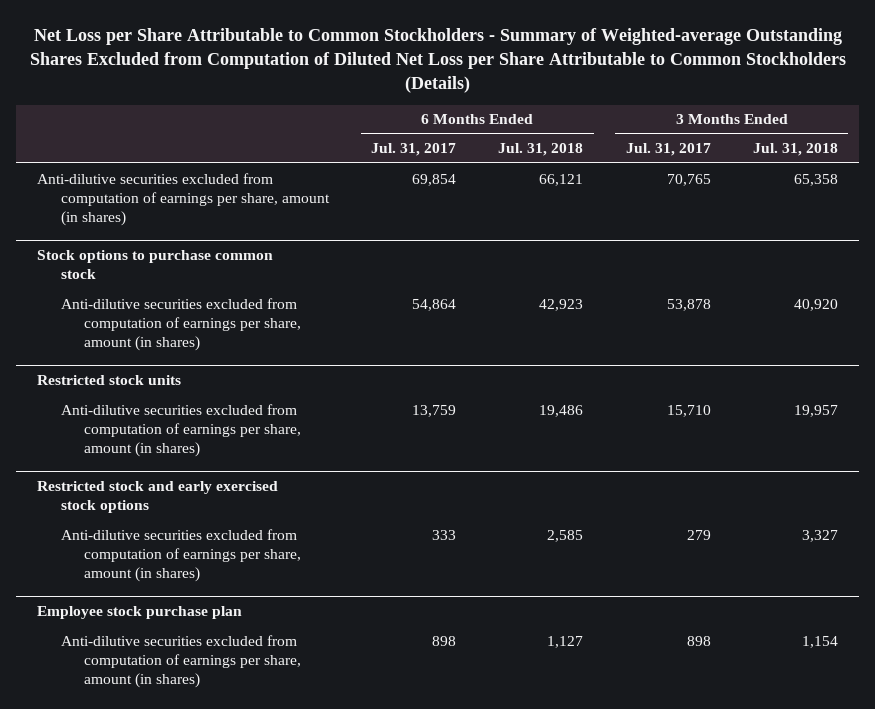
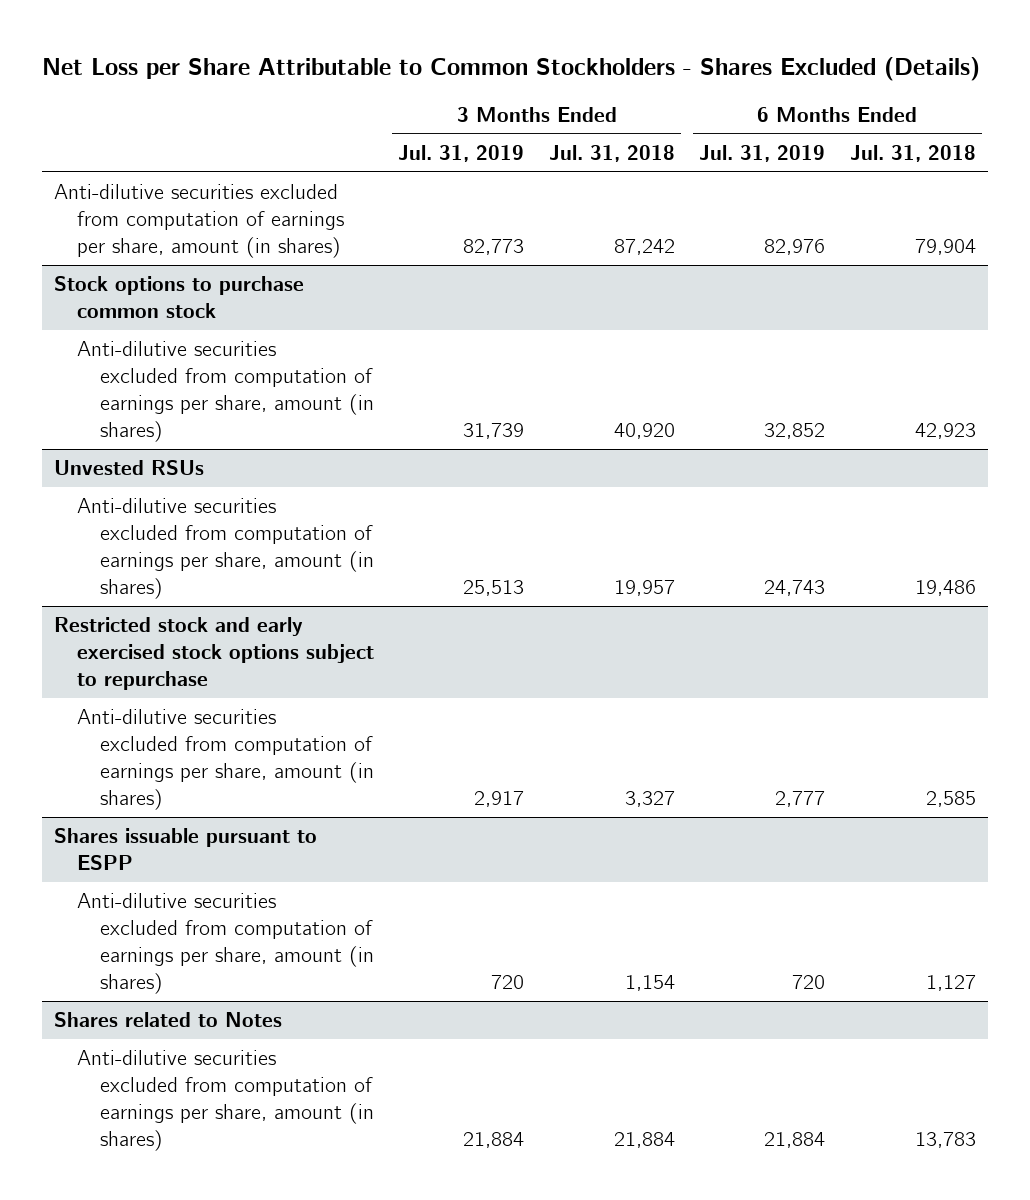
- Net Loss per Share Attributable to Common Stockholders - Summary of Weighted-average Outstanding Shares Excluded from Computation of Diluted Net Loss per Share Attributable to Common Stockholders (Details)
+ Net Loss per Share Attributable to Common Stockholders - Shares Excluded (Details)
- | 6 Months Ended Jul. 31, 2017 | 6 Months Ended Jul. 31, 2018 | 3 Months Ended Jul. 31, 2017 | 3 Months Ended Jul. 31, 2018
+ | 3 Months Ended Jul. 31, 2019 | 3 Months Ended Jul. 31, 2018 | 6 Months Ended Jul. 31, 2019 | 6 Months Ended Jul. 31, 2018
- Anti-dilutive securities excluded from computation of earnings per share, amount (in shares) | 69,854 | 66,121 | 70,765 | 65,358
+ Anti-dilutive securities excluded from computation of earnings per share, amount (in shares) | 82,773 | 87,242 | 82,976 | 79,904
- Restricted stock units
+ Unvested RSUs
- Restricted stock and early exercised stock options
+ Restricted stock and early exercised stock options subject to repurchase
- Employee stock purchase plan
+ Shares issuable pursuant to ESPP
+ Shares related to Notes
+ Anti-dilutive securities excluded from computation of earnings per share, amount (in shares) | 21,884 | 21,884 | 21,884 | 13,783

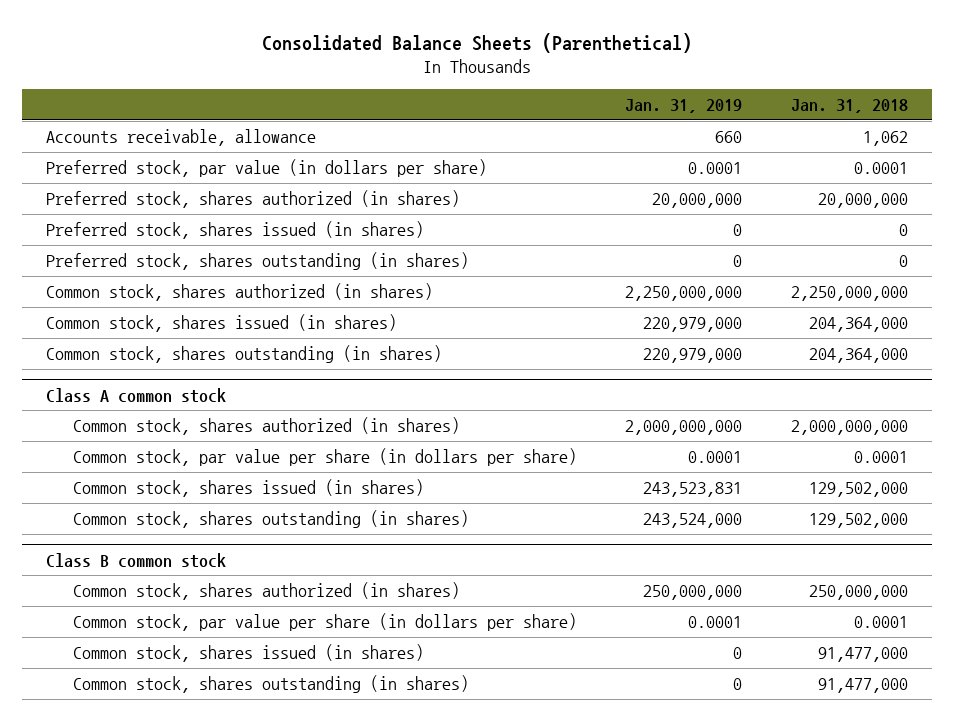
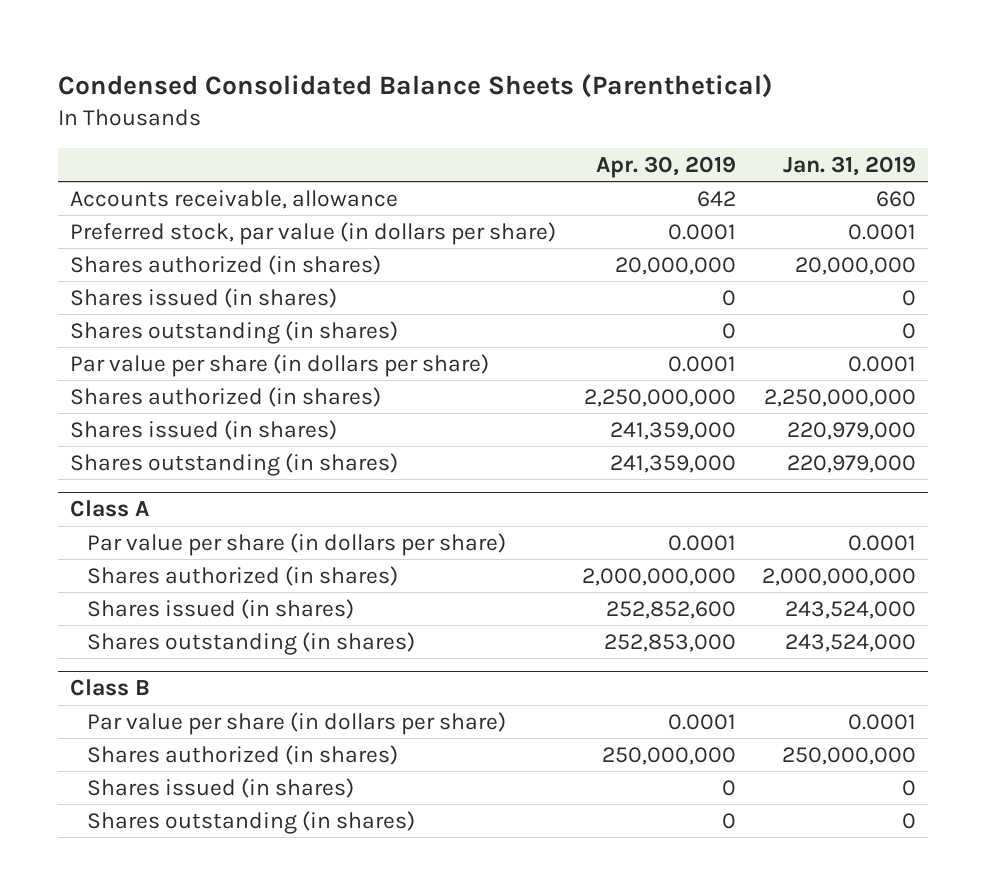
- Consolidated Balance Sheets (Parenthetical)
+ Condensed Consolidated Balance Sheets (Parenthetical)
- | Jan. 31, 2019 | Jan. 31, 2018
+ | Apr. 30, 2019 | Jan. 31, 2019
- Preferred stock, shares authorized (in shares) | 20,000,000 | 20,000,000
- Preferred stock, shares issued (in shares) | 0 | 0
- Preferred stock, shares outstanding (in shares) | 0 | 0
- Common stock, shares authorized (in shares) | 2,250,000,000 | 2,250,000,000
- Common stock, shares issued (in shares) | 220,979,000 | 204,364,000
- Common stock, shares outstanding (in shares) | 220,979,000 | 204,364,000
- Class A common stock
- Common stock, shares authorized (in shares) | 2,000,000,000 | 2,000,000,000
- Common stock, par value per share (in dollars per share) | 0.0001 | 0.0001
- Common stock, shares issued (in shares) | 243,523,831 | 129,502,000
- Common stock, shares outstanding (in shares) | 243,524,000 | 129,502,000
- Class B common stock
- Common stock, shares authorized (in shares) | 250,000,000 | 250,000,000
- Common stock, par value per share (in dollars per share) | 0.0001 | 0.0001
- Common stock, shares issued (in shares) | 0 | 91,477,000
- Common stock, shares outstanding (in shares) | 0 | 91,477,000
+ Shares authorized (in shares) | 20,000,000 | 20,000,000
+ Shares issued (in shares) | 0 | 0
+ Shares outstanding (in shares) | 0 | 0
+ Par value per share (in dollars per share) | 0.0001 | 0.0001
+ Shares authorized (in shares) | 2,250,000,000 | 2,250,000,000
+ Shares issued (in shares) | 241,359,000 | 220,979,000
+ Shares outstanding (in shares) | 241,359,000 | 220,979,000
+ Class A
+ Par value per share (in dollars per share) | 0.0001 | 0.0001
+ Shares authorized (in shares) | 2,000,000,000 | 2,000,000,000
+ Shares issued (in shares) | 252,852,600 | 243,524,000
+ Shares outstanding (in shares) | 252,853,000 | 243,524,000
+ Class B
+ Par value per share (in dollars per share) | 0.0001 | 0.0001
+ Shares authorized (in shares) | 250,000,000 | 250,000,000
+ Shares issued (in shares) | 0 | 0
+ Shares outstanding (in shares) | 0 | 0

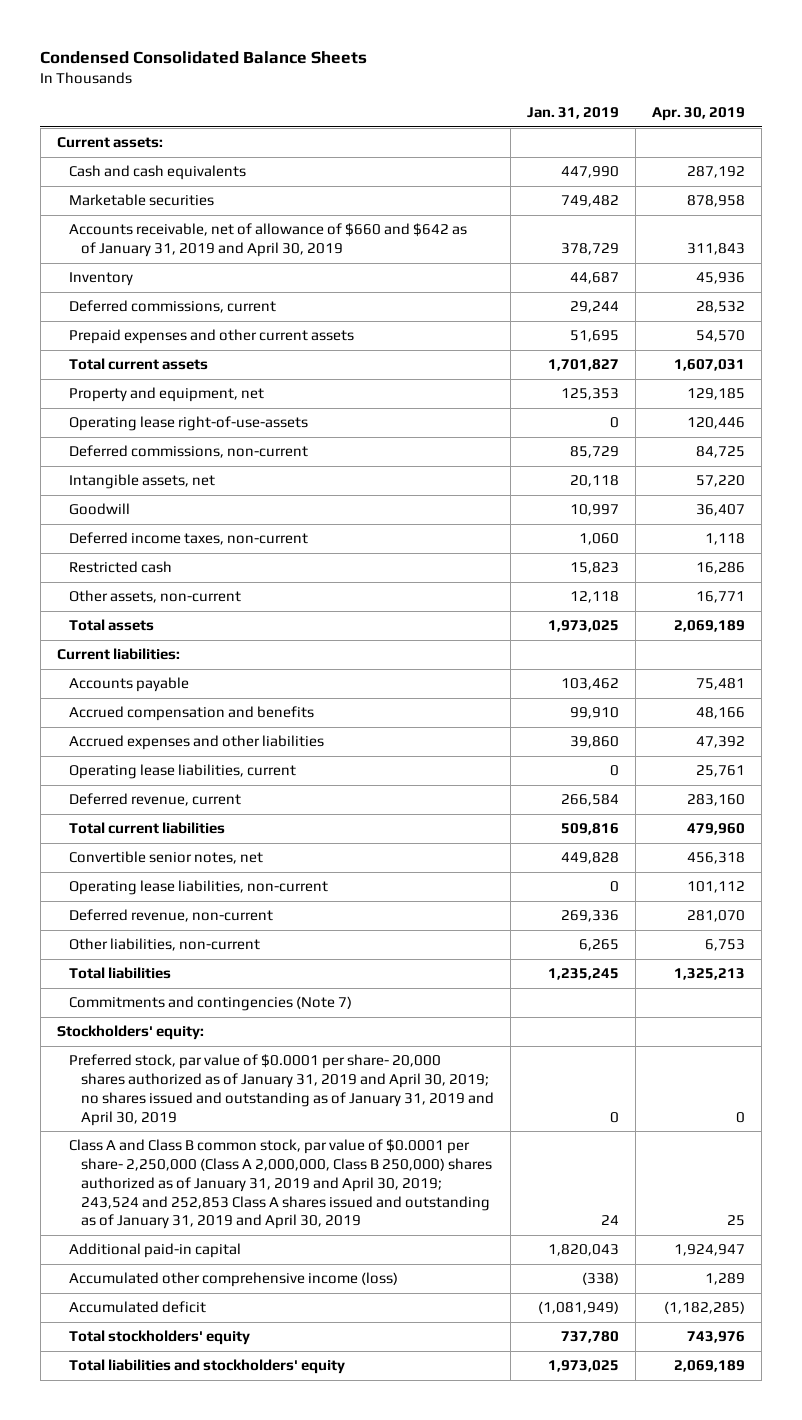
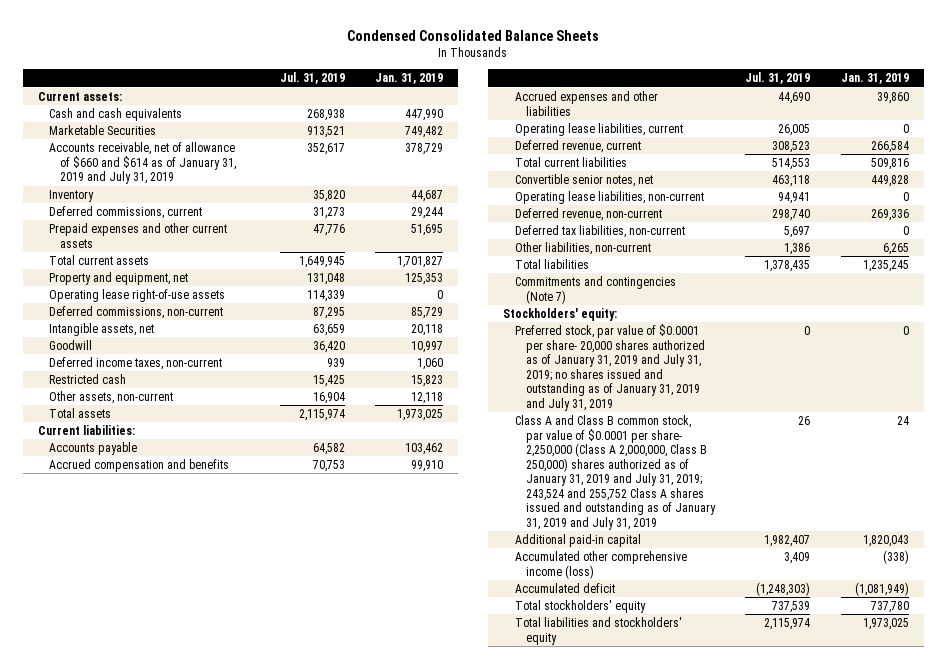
- | Jan. 31, 2019 | Apr. 30, 2019
+ | Jul. 31, 2019 | Jan. 31, 2019
- Marketable securities | 749,482 | 878,958
- Accounts receivable, net of allowance of $660 and $642 as of January 31, 2019 and April 30, 2019 | 378,729 | 311,843
+ Marketable Securities | 913,521 | 749,482
+ Accounts receivable, net of allowance of $660 and $614 as of January 31, 2019 and July 31, 2019 | 352,617 | 378,729
- Operating lease right-of-use-assets | 0 | 120,446
+ Operating lease right-of-use assets | 114,339 | 0
+ Deferred tax liabilities, non-current | 5,697 | 0
- Preferred stock, par value of $0.0001 per share- 20,000 shares authorized as of January 31, 2019 and April 30, 2019; no shares issued and outstanding as of January 31, 2019 and April 30, 2019 | 0 | 0
- Class A and Class B common stock, par value of $0.0001 per share- 2,250,000 (Class A 2,000,000, Class B 250,000) shares authorized as of January 31, 2019 and April 30, 2019; 243,524 and 252,853 Class A shares issued and outstanding as of January 31, 2019 and April 30, 2019 | 24 | 25
+ Preferred stock, par value of $0.0001 per share- 20,000 shares authorized as of January 31, 2019 and July 31, 2019; no shares issued and outstanding as of January 31, 2019 and July 31, 2019 | 0 | 0
+ Class A and Class B common stock, par value of $0.0001 per share- 2,250,000 (Class A 2,000,000, Class B 250,000) shares authorized as of January 31, 2019 and July 31, 2019; 243,524 and 255,752 Class A shares issued and outstanding as of January 31, 2019 and July 31, 2019 | 26 | 24

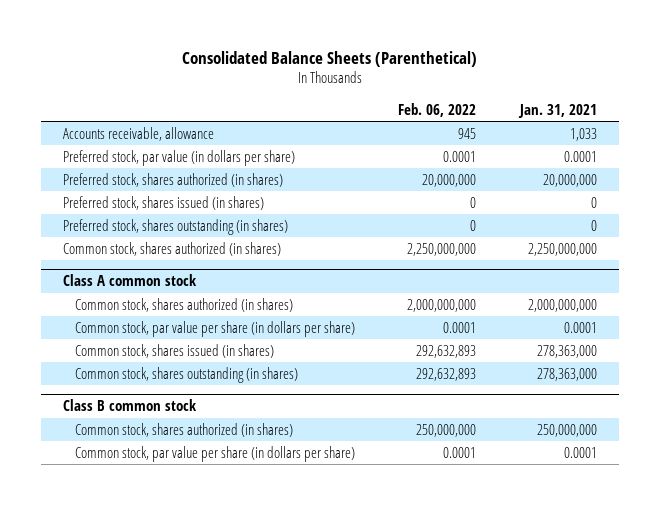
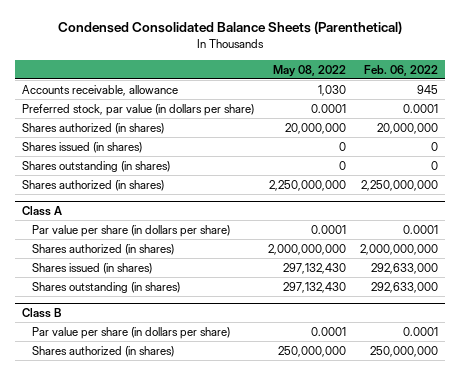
- Consolidated Balance Sheets (Parenthetical)
+ Condensed Consolidated Balance Sheets (Parenthetical)
- | Feb. 06, 2022 | Jan. 31, 2021
+ | May 08, 2022 | Feb. 06, 2022
- Preferred stock, shares authorized (in shares) | 20,000,000 | 20,000,000
- Preferred stock, shares issued (in shares) | 0 | 0
- Preferred stock, shares outstanding (in shares) | 0 | 0
- Common stock, shares authorized (in shares) | 2,250,000,000 | 2,250,000,000
- Class A common stock
- Common stock, shares authorized (in shares) | 2,000,000,000 | 2,000,000,000
- Common stock, par value per share (in dollars per share) | 0.0001 | 0.0001
- Common stock, shares issued (in shares) | 292,632,893 | 278,363,000
- Common stock, shares outstanding (in shares) | 292,632,893 | 278,363,000
- Class B common stock
- Common stock, shares authorized (in shares) | 250,000,000 | 250,000,000
- Common stock, par value per share (in dollars per share) | 0.0001 | 0.0001
+ Shares authorized (in shares) | 20,000,000 | 20,000,000
+ Shares issued (in shares) | 0 | 0
+ Shares outstanding (in shares) | 0 | 0
+ Shares authorized (in shares) | 2,250,000,000 | 2,250,000,000
+ Class A
+ Par value per share (in dollars per share) | 0.0001 | 0.0001
+ Shares authorized (in shares) | 2,000,000,000 | 2,000,000,000
+ Shares issued (in shares) | 297,132,430 | 292,633,000
+ Shares outstanding (in shares) | 297,132,430 | 292,633,000
+ Class B
+ Par value per share (in dollars per share) | 0.0001 | 0.0001
+ Shares authorized (in shares) | 250,000,000 | 250,000,000

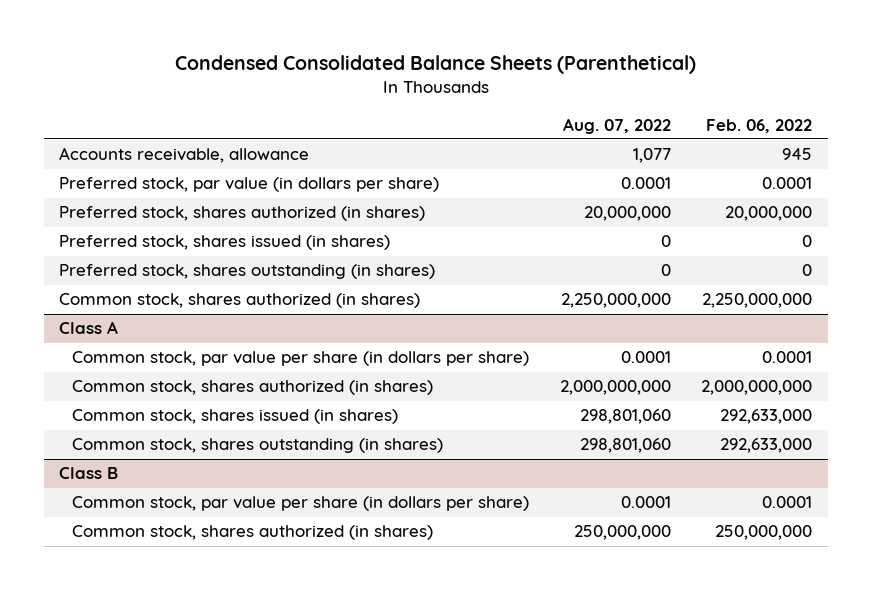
- | May 08, 2022 | Feb. 06, 2022
+ | Aug. 07, 2022 | Feb. 06, 2022
- Shares authorized (in shares) | 20,000,000 | 20,000,000
- Shares issued (in shares) | 0 | 0
- Shares outstanding (in shares) | 0 | 0
- Shares authorized (in shares) | 2,250,000,000 | 2,250,000,000
+ Preferred stock, shares authorized (in shares) | 20,000,000 | 20,000,000
+ Preferred stock, shares issued (in shares) | 0 | 0
+ Preferred stock, shares outstanding (in shares) | 0 | 0
+ Common stock, shares authorized (in shares) | 2,250,000,000 | 2,250,000,000
@ Class A
- Par value per share (in dollars per share) | 0.0001 | 0.0001
- Shares authorized (in shares) | 2,000,000,000 | 2,000,000,000
- Shares issued (in shares) | 297,132,430 | 292,633,000
- Shares outstanding (in shares) | 297,132,430 | 292,633,000
+ Common stock, par value per share (in dollars per share) | 0.0001 | 0.0001
+ Common stock, shares authorized (in shares) | 2,000,000,000 | 2,000,000,000
+ Common stock, shares issued (in shares) | 298,801,060 | 292,633,000
+ Common stock, shares outstanding (in shares) | 298,801,060 | 292,633,000
@ Class B
- Par value per share (in dollars per share) | 0.0001 | 0.0001
- Shares authorized (in shares) | 250,000,000 | 250,000,000
+ Common stock, par value per share (in dollars per share) | 0.0001 | 0.0001
+ Common stock, shares authorized (in shares) | 250,000,000 | 250,000,000

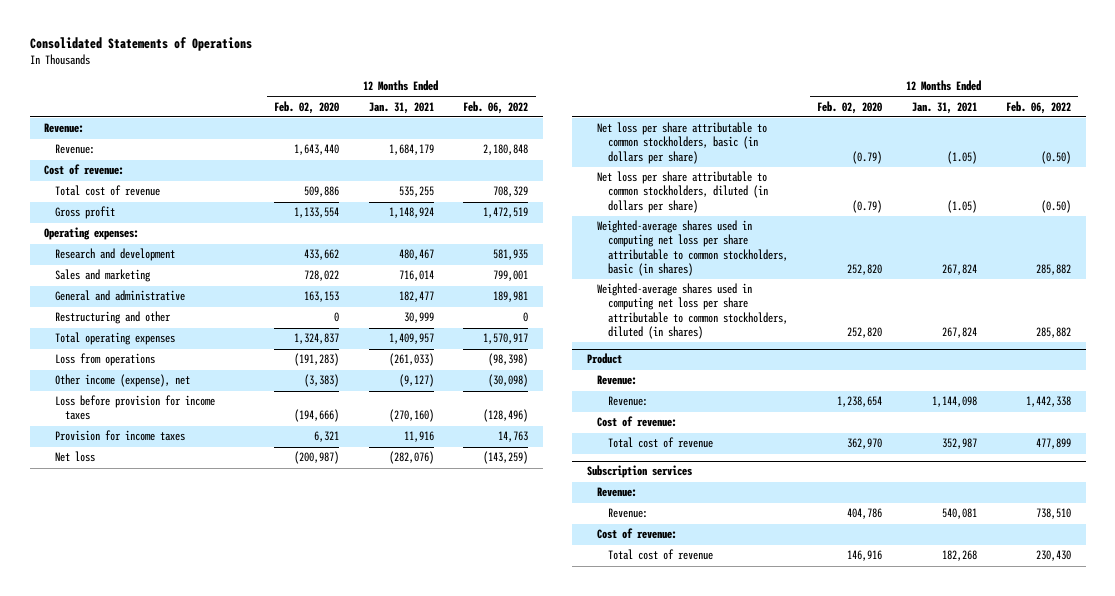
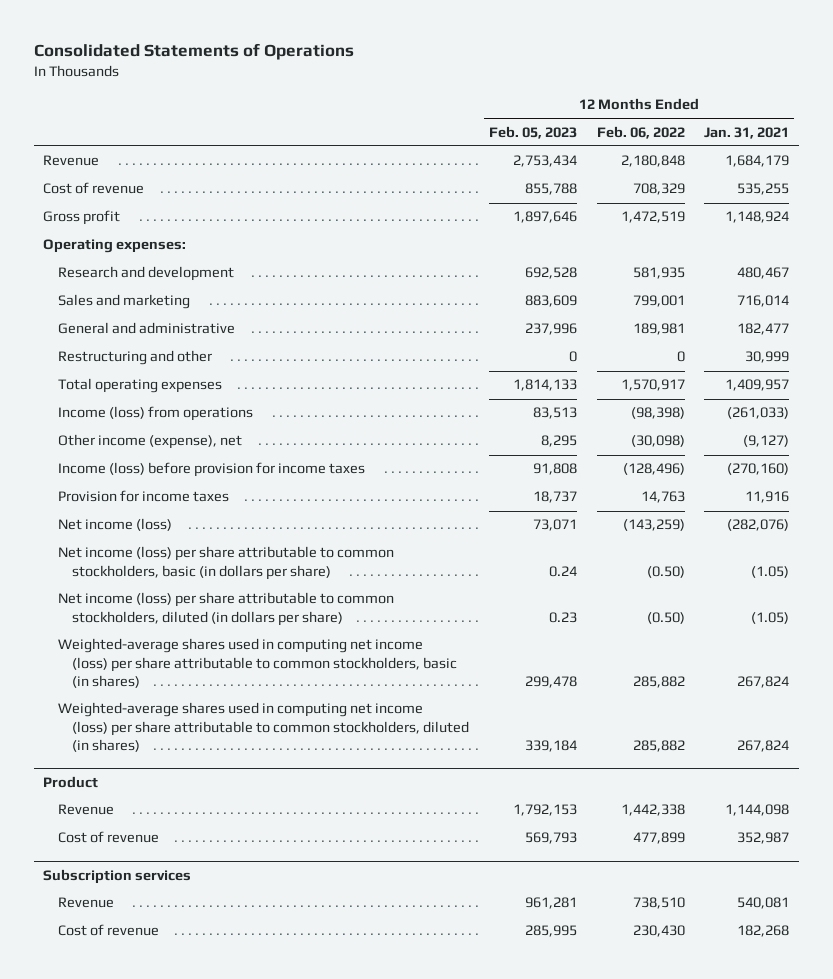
- | 12 Months Ended Feb. 02, 2020 | 12 Months Ended Jan. 31, 2021 | 12 Months Ended Feb. 06, 2022
+ | 12 Months Ended Feb. 05, 2023 | 12 Months Ended Feb. 06, 2022 | 12 Months Ended Jan. 31, 2021
- Revenue:
- Revenue: | 1,643,440 | 1,684,179 | 2,180,848
- Cost of revenue:
- Total cost of revenue | 509,886 | 535,255 | 708,329
+ Revenue | 2,753,434 | 2,180,848 | 1,684,179
+ Cost of revenue | 855,788 | 708,329 | 535,255
- Loss from operations | (191,283) | (261,033) | (98,398)
+ Income (loss) from operations | 83,513 | (98,398) | (261,033)
- Loss before provision for income taxes | (194,666) | (270,160) | (128,496)
+ Income (loss) before provision for income taxes | 91,808 | (128,496) | (270,160)
- Net loss | (200,987) | (282,076) | (143,259)
- Net loss per share attributable to common stockholders, basic (in dollars per share) | (0.79) | (1.05) | (0.50)
- Net loss per share attributable to common stockholders, diluted (in dollars per share) | (0.79) | (1.05) | (0.50)
- Weighted-average shares used in computing net loss per share attributable to common stockholders, basic (in shares) | 252,820 | 267,824 | 285,882
- Weighted-average shares used in computing net loss per share attributable to common stockholders, diluted (in shares) | 252,820 | 267,824 | 285,882
+ Net income (loss) | 73,071 | (143,259) | (282,076)
+ Net income (loss) per share attributable to common stockholders, basic (in dollars per share) | 0.24 | (0.50) | (1.05)
+ Net income (loss) per share attributable to common stockholders, diluted (in dollars per share) | 0.23 | (0.50) | (1.05)
+ Weighted-average shares used in computing net income (loss) per share attributable to common stockholders, basic (in shares) | 299,478 | 285,882 | 267,824
+ Weighted-average shares used in computing net income (loss) per share attributable to common stockholders, diluted (in shares) | 339,184 | 285,882 | 267,824
@ Product
- Revenue:
- Revenue: | 1,238,654 | 1,144,098 | 1,442,338
- Cost of revenue:
- Total cost of revenue | 362,970 | 352,987 | 477,899
+ Revenue | 1,792,153 | 1,442,338 | 1,144,098
+ Cost of revenue | 569,793 | 477,899 | 352,987
@ Subscription services
- Revenue:
- Revenue: | 404,786 | 540,081 | 738,510
- Cost of revenue:
- Total cost of revenue | 146,916 | 182,268 | 230,430
+ Revenue | 961,281 | 738,510 | 540,081
+ Cost of revenue | 285,995 | 230,430 | 182,268

